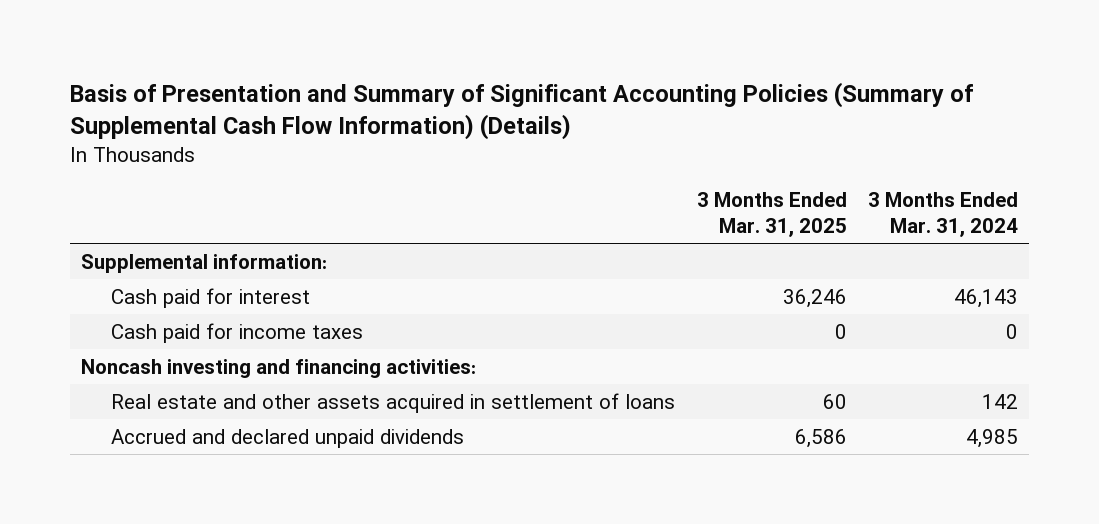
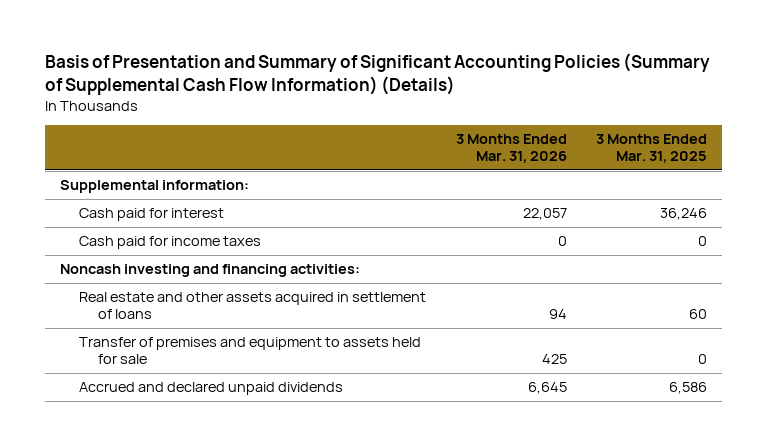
- | 3 Months Ended Mar. 31, 2025 | 3 Months Ended Mar. 31, 2024
+ | 3 Months Ended Mar. 31, 2026 | 3 Months Ended Mar. 31, 2025
+ Transfer of premises and equipment to assets held for sale | 425 | 0

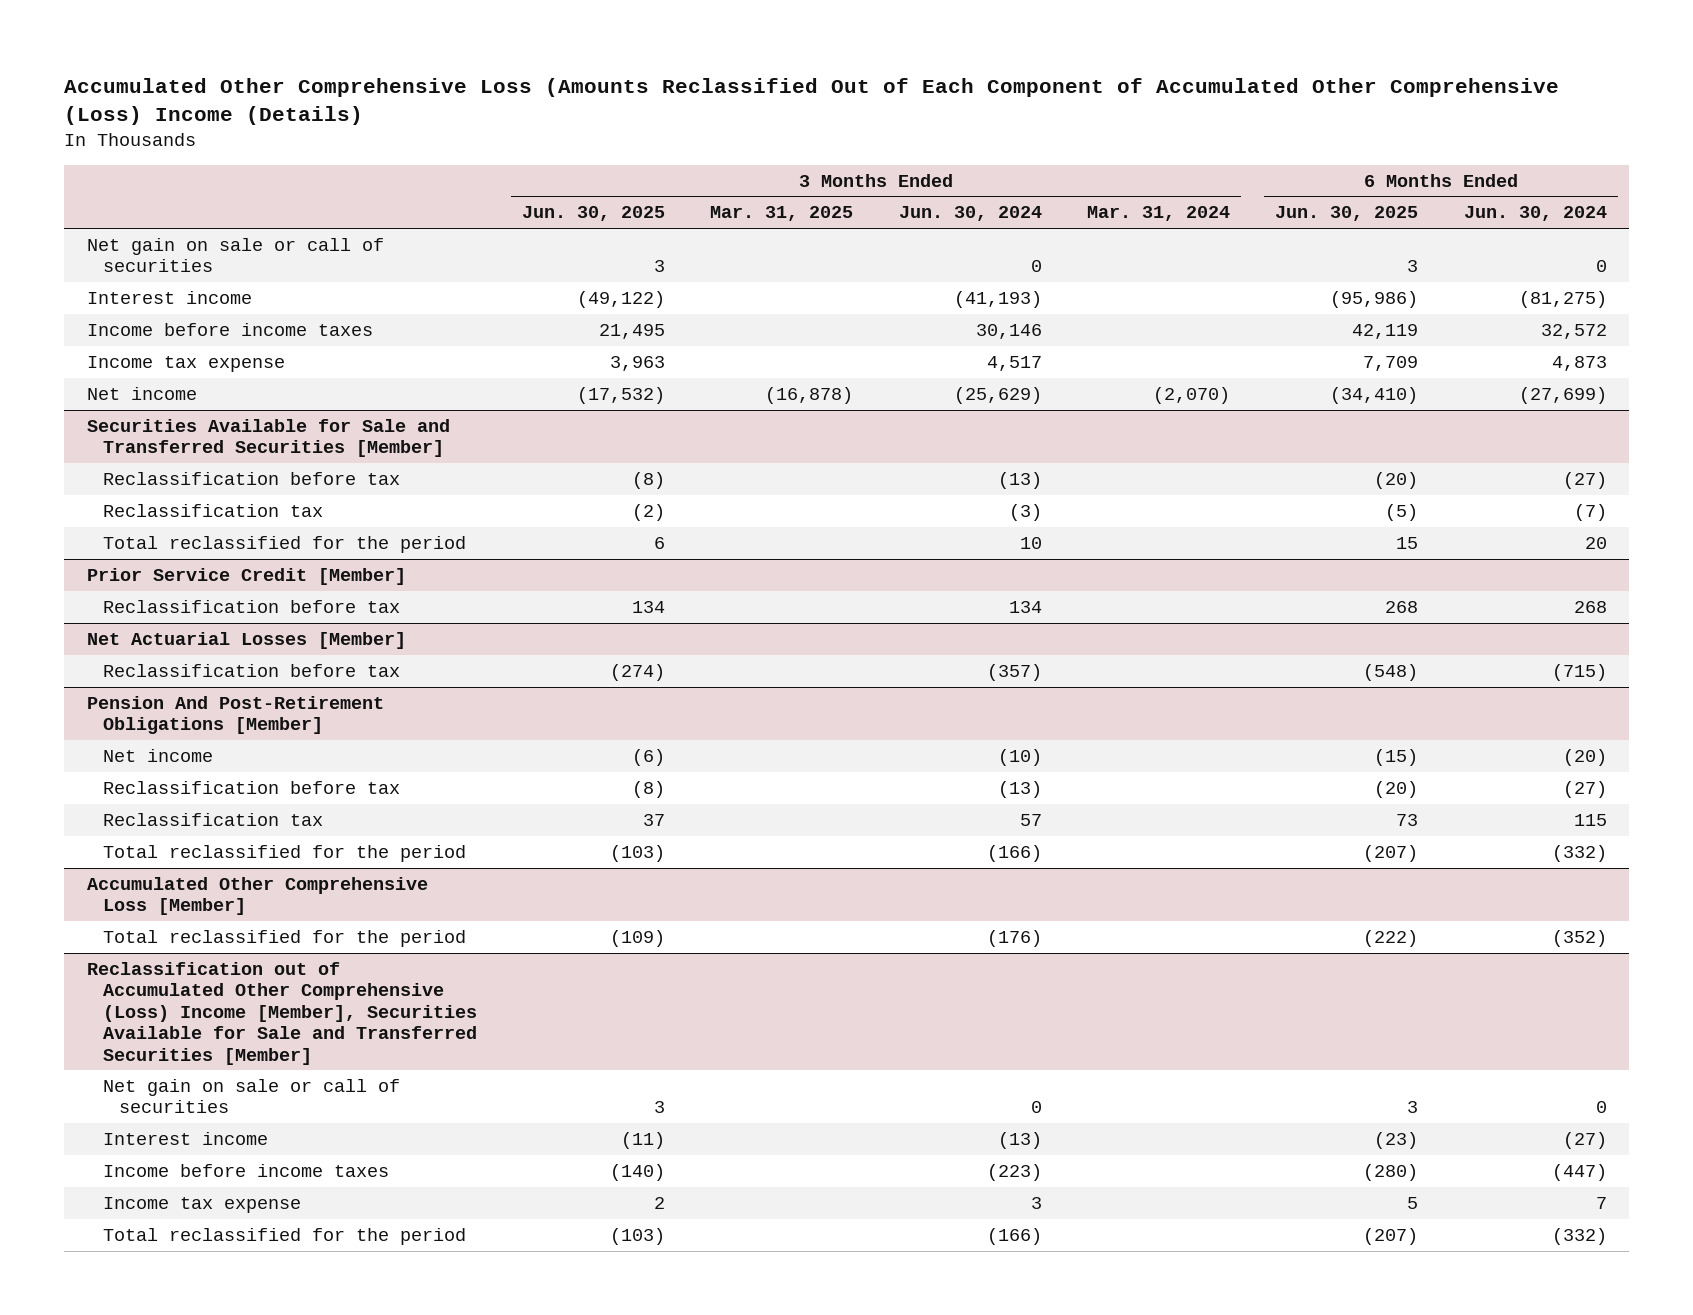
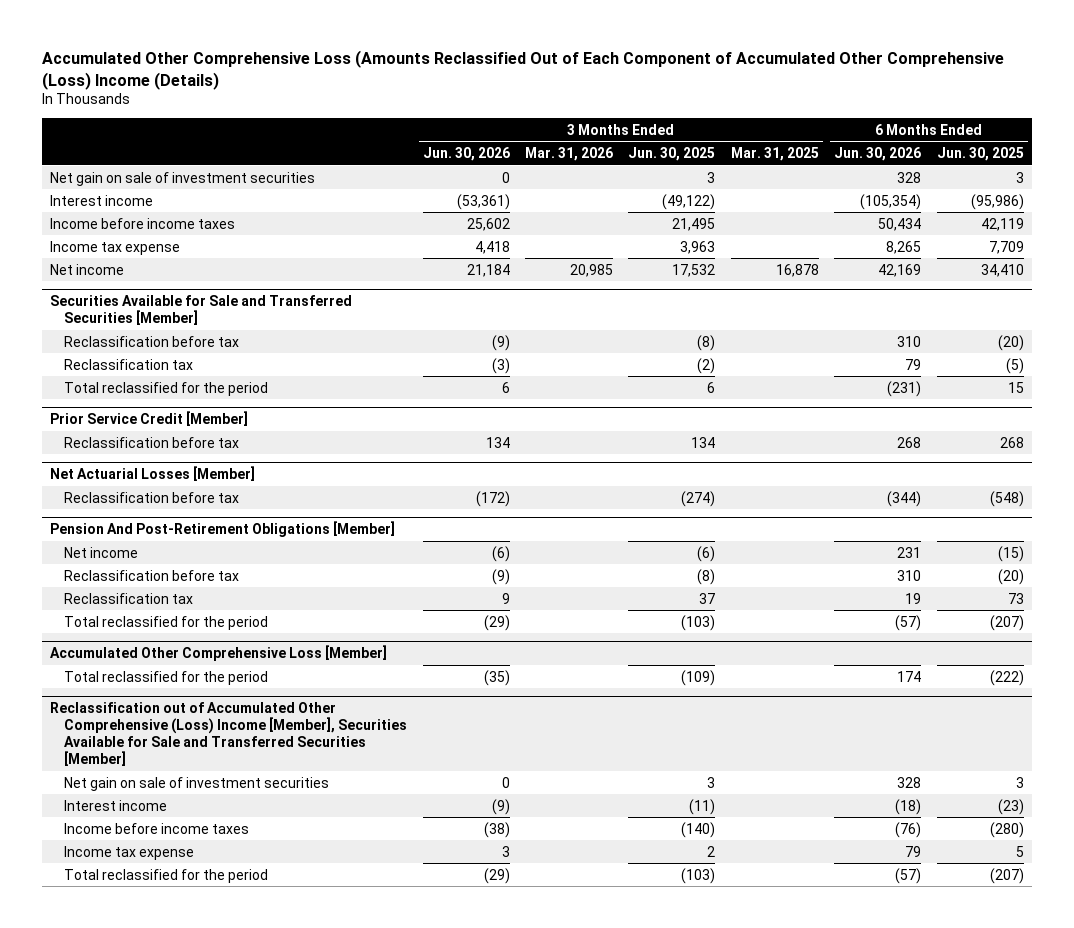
- | 3 Months Ended Jun. 30, 2025 | 3 Months Ended Mar. 31, 2025 | 3 Months Ended Jun. 30, 2024 | 3 Months Ended Mar. 31, 2024 | 6 Months Ended Jun. 30, 2025 | 6 Months Ended Jun. 30, 2024
+ | 3 Months Ended Jun. 30, 2026 | 3 Months Ended Mar. 31, 2026 | 3 Months Ended Jun. 30, 2025 | 3 Months Ended Mar. 31, 2025 | 6 Months Ended Jun. 30, 2026 | 6 Months Ended Jun. 30, 2025
- Net gain on sale or call of securities | 3 | | 0 | | 3 | 0
+ Net gain on sale of investment securities | 0 | | 3 | | 328 | 3
- Net income | (17,532) | (16,878) | (25,629) | (2,070) | (34,410) | (27,699)
+ Net income | 21,184 | 20,985 | 17,532 | 16,878 | 42,169 | 34,410
@ Reclassification out of Accumulated Other Comprehensive (Loss) Income [Member], Securities Available for Sale and Transferred Securities [Member]
- Net gain on sale or call of securities | 3 | | 0 | | 3 | 0
+ Net gain on sale of investment securities | 0 | | 3 | | 328 | 3

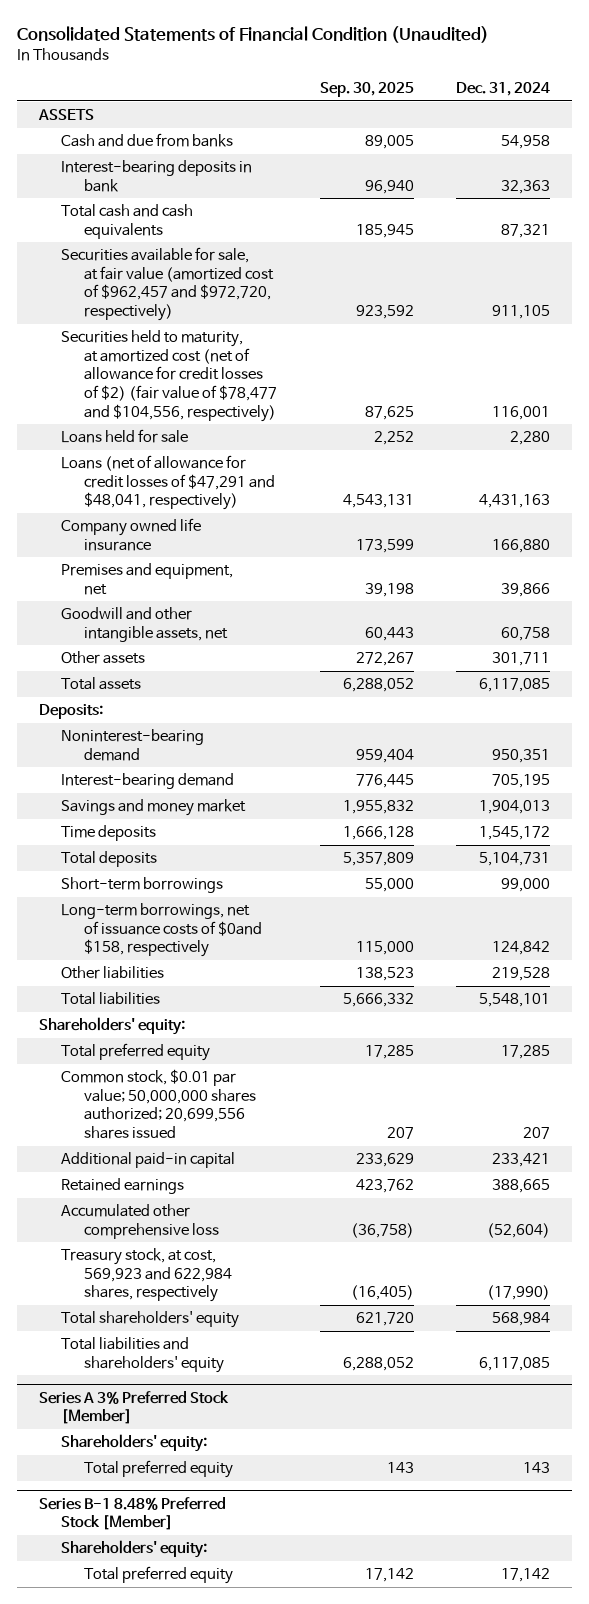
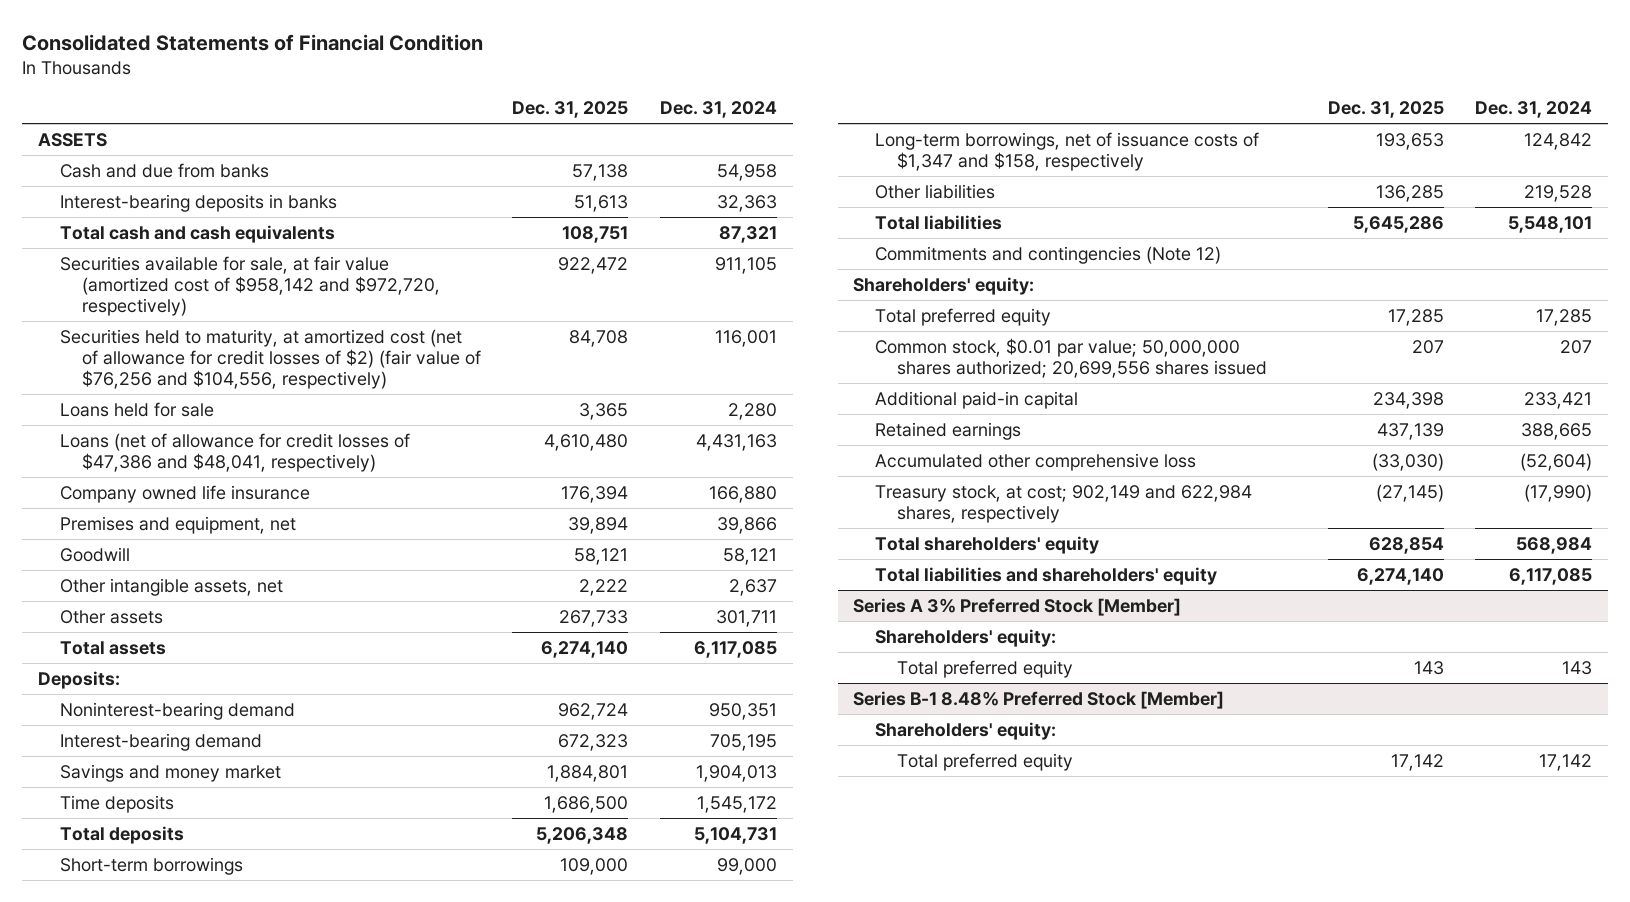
- Consolidated Statements of Financial Condition (Unaudited)
+ Consolidated Statements of Financial Condition
- | Sep. 30, 2025 | Dec. 31, 2024
+ | Dec. 31, 2025 | Dec. 31, 2024
- Interest-bearing deposits in bank | 96,940 | 32,363
+ Interest-bearing deposits in banks | 51,613 | 32,363
- Securities available for sale, at fair value (amortized cost of $962,457 and $972,720, respectively) | 923,592 | 911,105
- Securities held to maturity, at amortized cost (net of allowance for credit losses of $2) (fair value of $78,477 and $104,556, respectively) | 87,625 | 116,001
+ Securities available for sale, at fair value (amortized cost of $958,142 and $972,720, respectively) | 922,472 | 911,105
+ Securities held to maturity, at amortized cost (net of allowance for credit losses of $2) (fair value of $76,256 and $104,556, respectively) | 84,708 | 116,001
- Loans (net of allowance for credit losses of $47,291 and $48,041, respectively) | 4,543,131 | 4,431,163
+ Loans (net of allowance for credit losses of $47,386 and $48,041, respectively) | 4,610,480 | 4,431,163
- Goodwill and other intangible assets, net | 60,443 | 60,758
+ Goodwill | 58,121 | 58,121
+ Other intangible assets, net | 2,222 | 2,637
- Long-term borrowings, net of issuance costs of $0and $158, respectively | 115,000 | 124,842
+ Long-term borrowings, net of issuance costs of $1,347 and $158, respectively | 193,653 | 124,842
+ Commitments and contingencies (Note 12)
- Treasury stock, at cost, 569,923 and 622,984 shares, respectively | (16,405) | (17,990)
+ Treasury stock, at cost; 902,149 and 622,984 shares, respectively | (27,145) | (17,990)

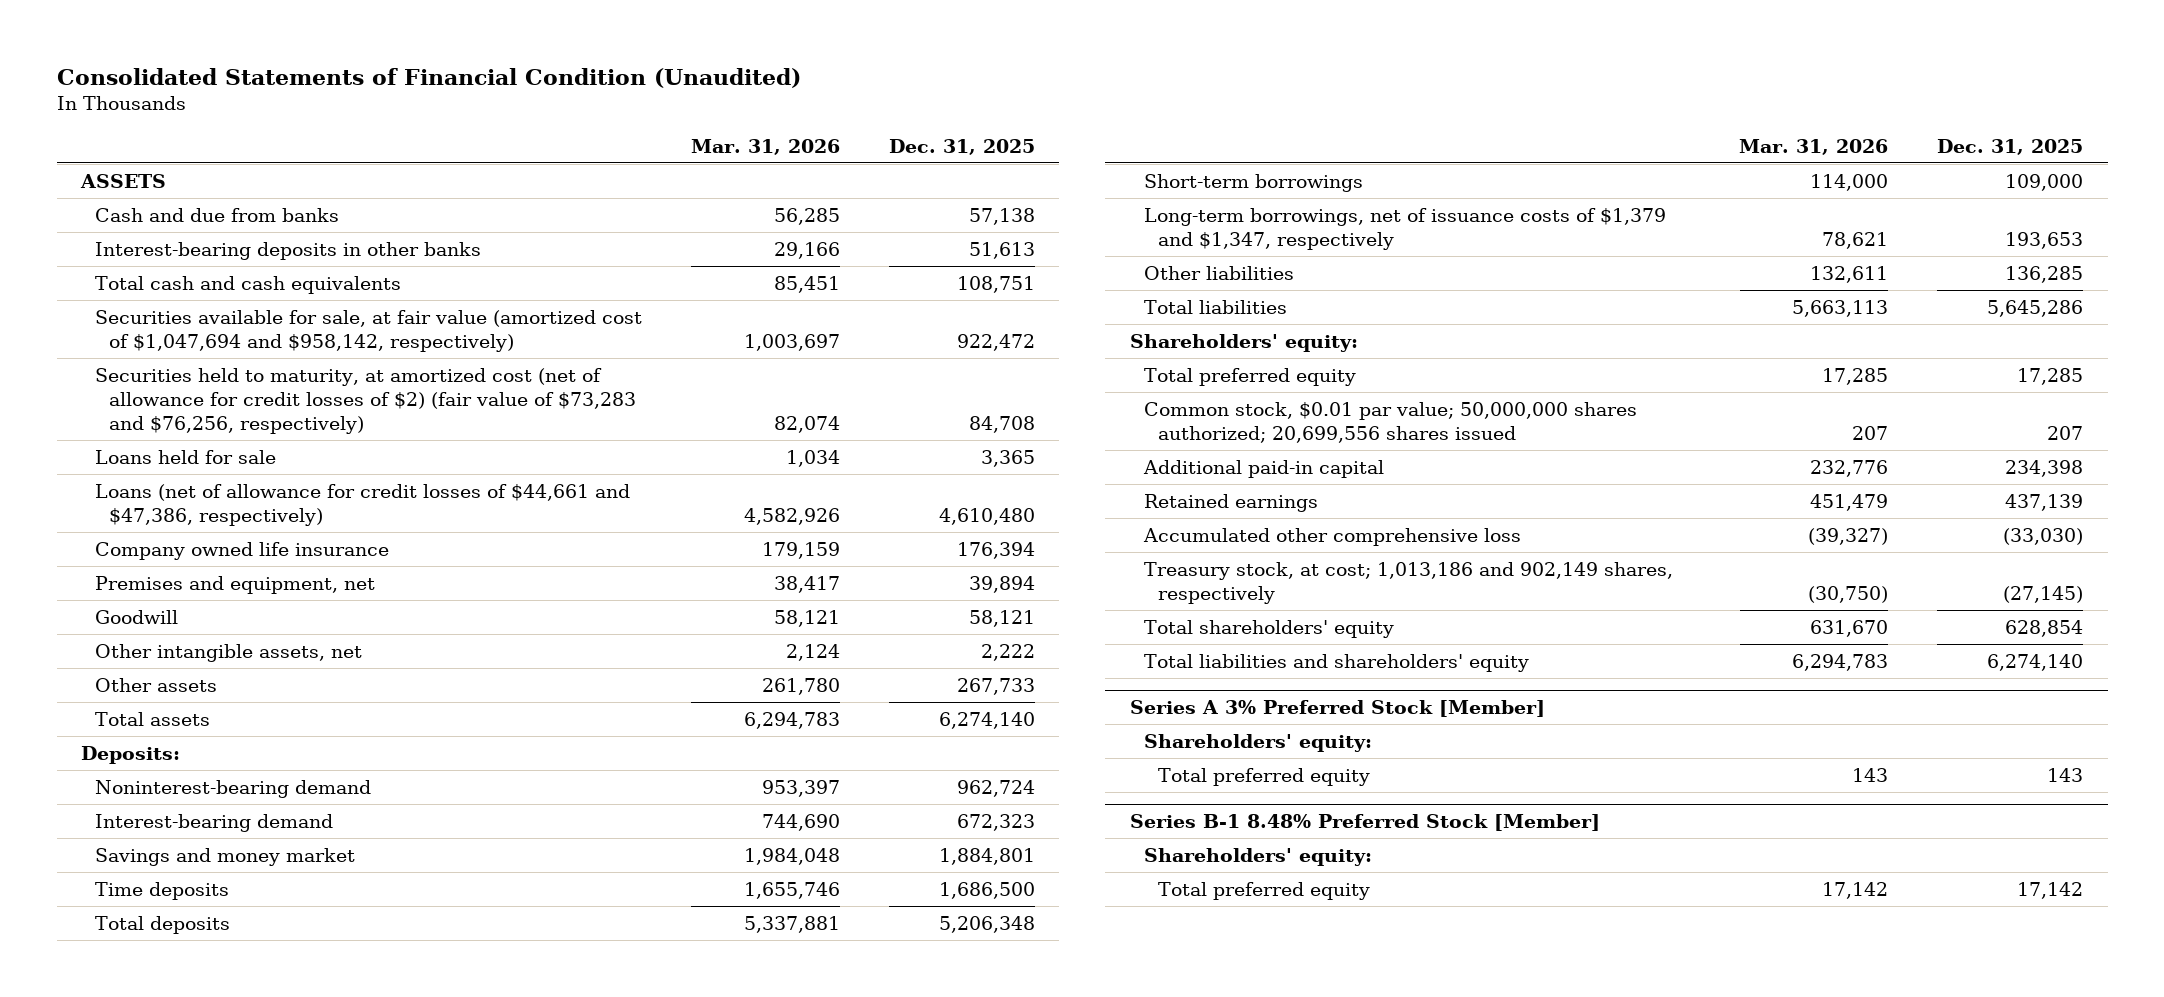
- Consolidated Statements of Financial Condition
+ Consolidated Statements of Financial Condition (Unaudited)
- | Dec. 31, 2025 | Dec. 31, 2024
+ | Mar. 31, 2026 | Dec. 31, 2025
- Interest-bearing deposits in banks | 51,613 | 32,363
+ Interest-bearing deposits in other banks | 29,166 | 51,613
- Securities available for sale, at fair value (amortized cost of $958,142 and $972,720, respectively) | 922,472 | 911,105
- Securities held to maturity, at amortized cost (net of allowance for credit losses of $2) (fair value of $76,256 and $104,556, respectively) | 84,708 | 116,001
+ Securities available for sale, at fair value (amortized cost of $1,047,694 and $958,142, respectively) | 1,003,697 | 922,472
+ Securities held to maturity, at amortized cost (net of allowance for credit losses of $2) (fair value of $73,283 and $76,256, respectively) | 82,074 | 84,708
- Loans (net of allowance for credit losses of $47,386 and $48,041, respectively) | 4,610,480 | 4,431,163
+ Loans (net of allowance for credit losses of $44,661 and $47,386, respectively) | 4,582,926 | 4,610,480
- Long-term borrowings, net of issuance costs of $1,347 and $158, respectively | 193,653 | 124,842
+ Long-term borrowings, net of issuance costs of $1,379 and $1,347, respectively | 78,621 | 193,653
- Commitments and contingencies (Note 12)
- Treasury stock, at cost; 902,149 and 622,984 shares, respectively | (27,145) | (17,990)
+ Treasury stock, at cost; 1,013,186 and 902,149 shares, respectively | (30,750) | (27,145)

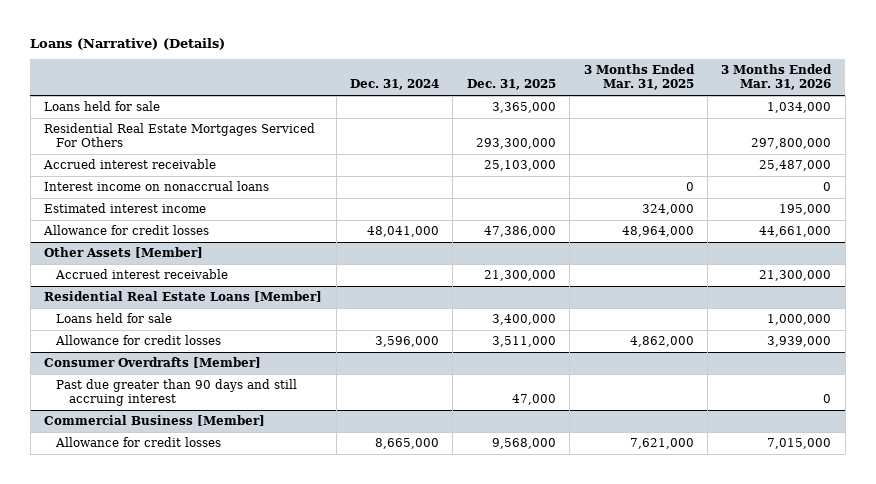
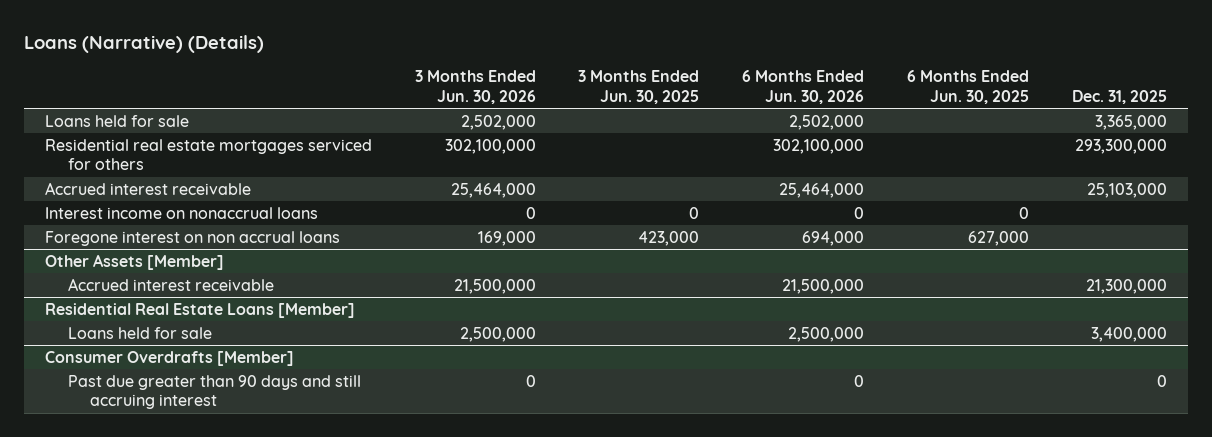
- | Dec. 31, 2024 | Dec. 31, 2025 | 3 Months Ended Mar. 31, 2025 | 3 Months Ended Mar. 31, 2026
+ | 3 Months Ended Jun. 30, 2026 | 3 Months Ended Jun. 30, 2025 | 6 Months Ended Jun. 30, 2026 | 6 Months Ended Jun. 30, 2025 | Dec. 31, 2025
- Residential Real Estate Mortgages Serviced For Others | | 293,300,000 | | 297,800,000
+ Residential real estate mortgages serviced for others | 302,100,000 | | 302,100,000 | | 293,300,000
- Estimated interest income | | | 324,000 | 195,000
- Allowance for credit losses | 48,041,000 | 47,386,000 | 48,964,000 | 44,661,000
+ Foregone interest on non accrual loans | 169,000 | 423,000 | 694,000 | 627,000 |
@ Residential Real Estate Loans [Member]
- Allowance for credit losses | 3,596,000 | 3,511,000 | 4,862,000 | 3,939,000
@ Consumer Overdrafts [Member]
- Past due greater than 90 days and still accruing interest | | 47,000 | | 0
- Commercial Business [Member]
- Allowance for credit losses | 8,665,000 | 9,568,000 | 7,621,000 | 7,015,000
@ Consumer Overdrafts [Member]
+ Past due greater than 90 days and still accruing interest | 0 | | 0 | | 0

